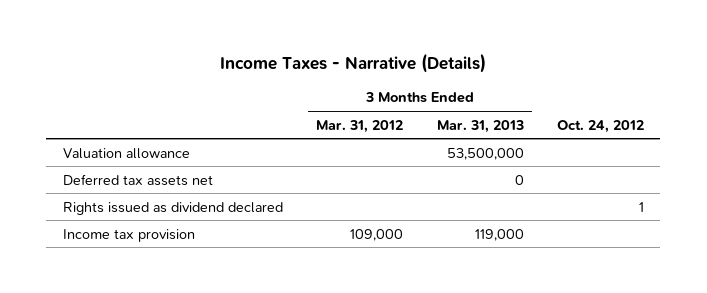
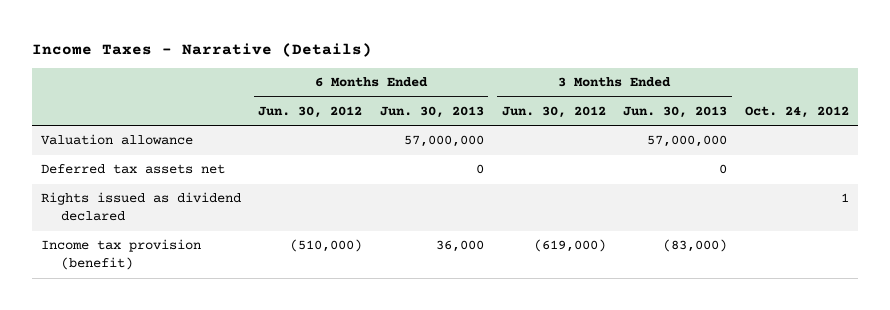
- | 3 Months Ended Mar. 31, 2012 | 3 Months Ended Mar. 31, 2013 | Oct. 24, 2012
+ | 6 Months Ended Jun. 30, 2012 | 6 Months Ended Jun. 30, 2013 | 3 Months Ended Jun. 30, 2012 | 3 Months Ended Jun. 30, 2013 | Oct. 24, 2012
- Income tax provision | 109,000 | 119,000 |
+ Income tax provision (benefit) | (510,000) | 36,000 | (619,000) | (83,000) |

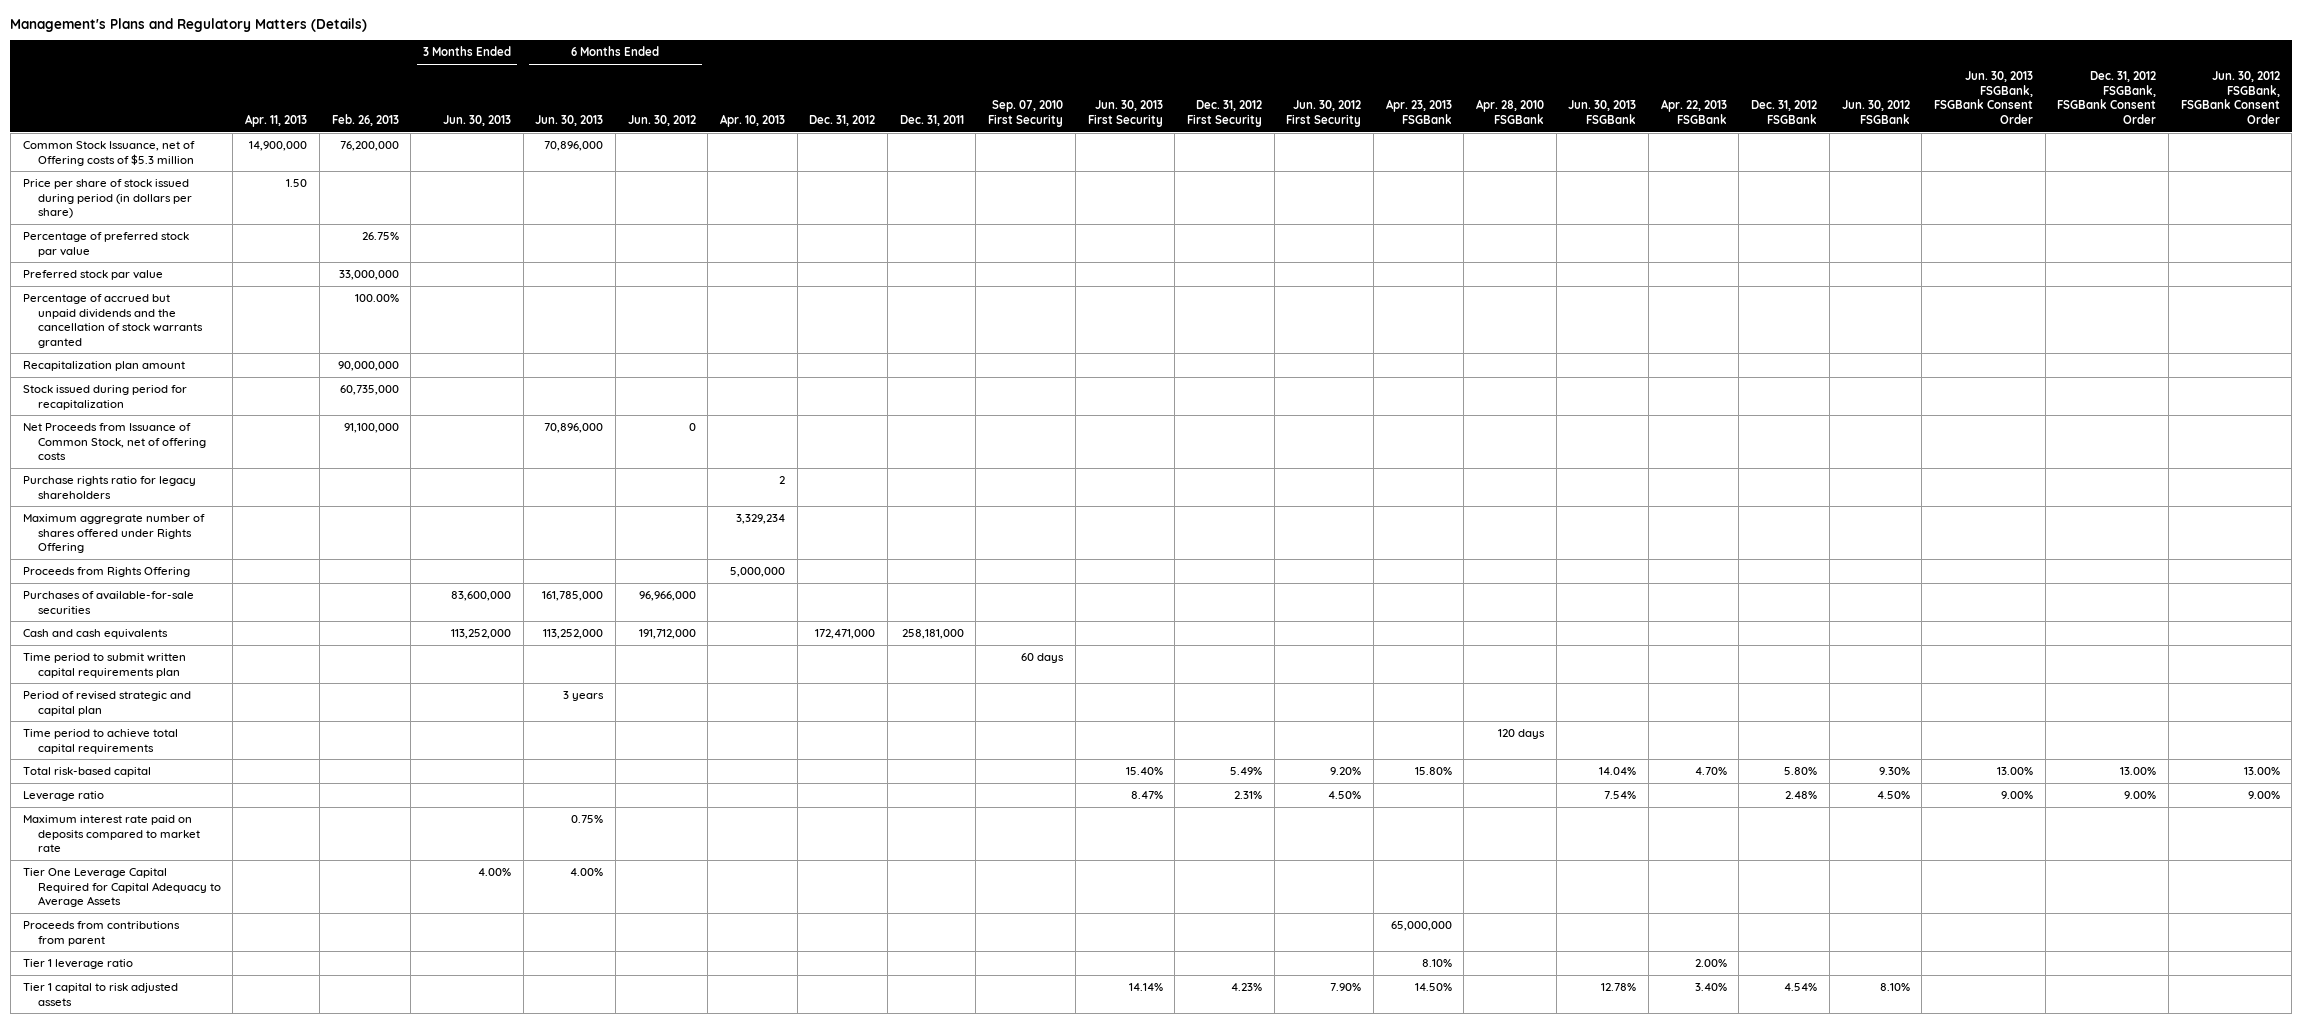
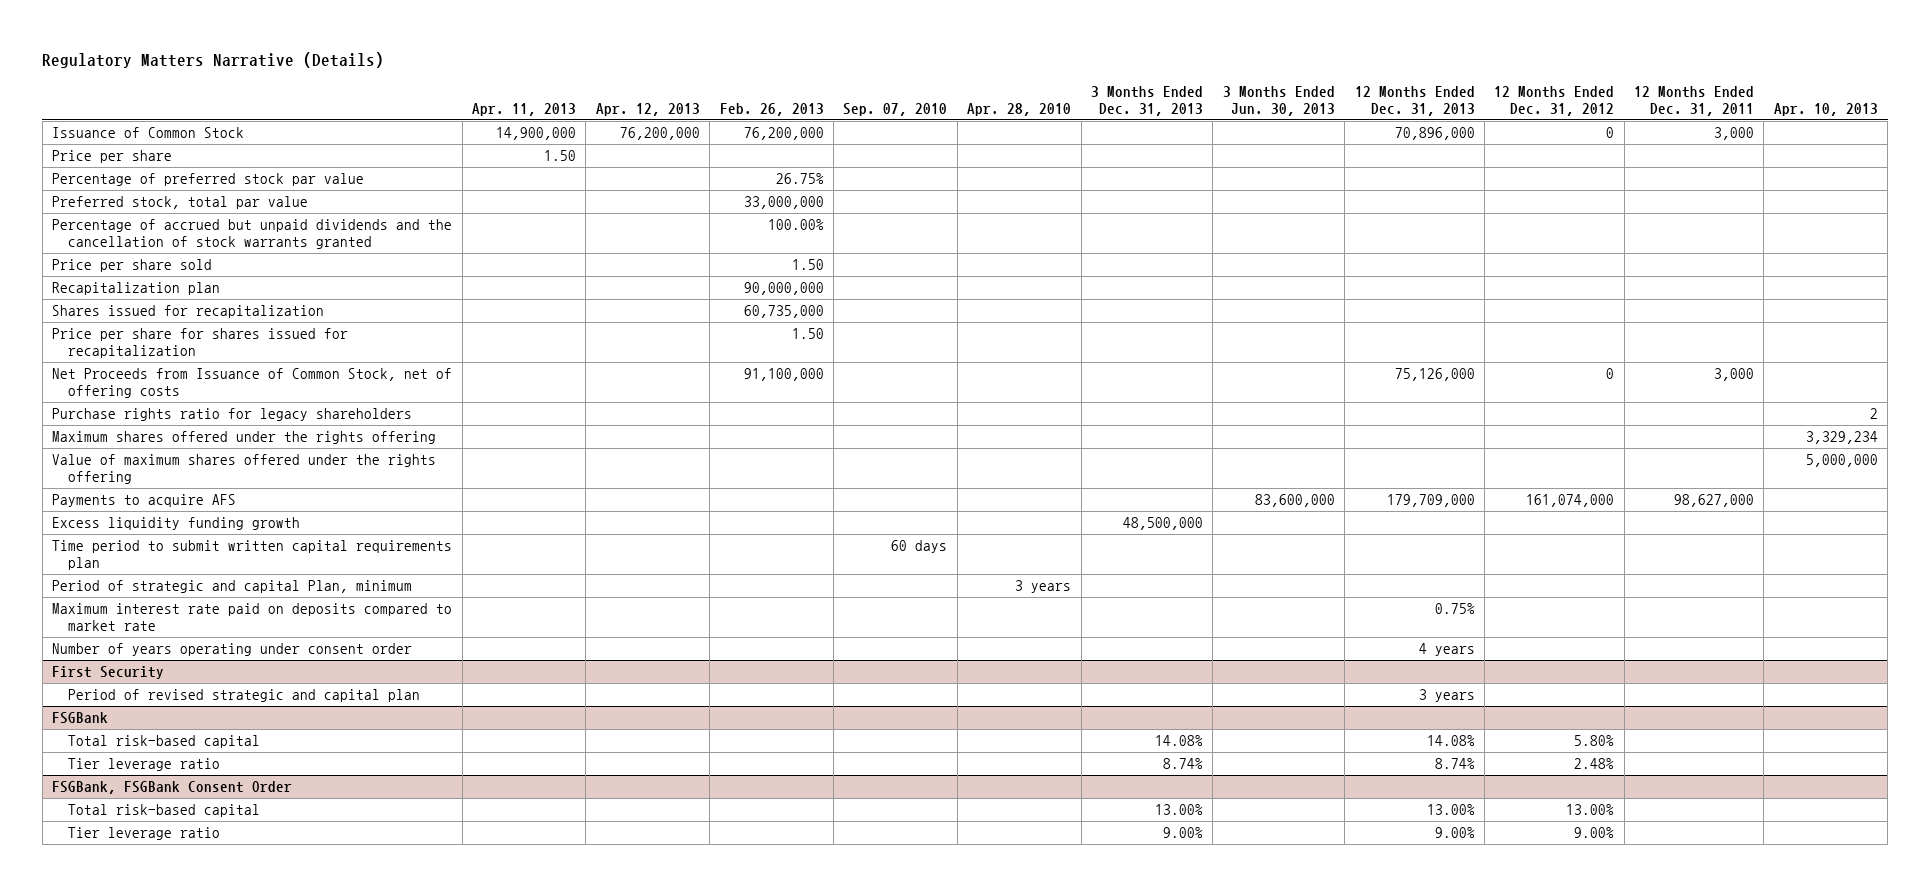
- Management's Plans and Regulatory Matters (Details)
+ Regulatory Matters Narrative (Details)
- | Apr. 11, 2013 | Feb. 26, 2013 | 3 Months Ended Jun. 30, 2013 | 6 Months Ended Jun. 30, 2013 | 6 Months Ended Jun. 30, 2012 | Apr. 10, 2013 | Dec. 31, 2012 | Dec. 31, 2011 | Sep. 07, 2010 First Security | Jun. 30, 2013 First Security | Dec. 31, 2012 First Security | Jun. 30, 2012 First Security | Apr. 23, 2013 FSGBank | Apr. 28, 2010 FSGBank | Jun. 30, 2013 FSGBank | Apr. 22, 2013 FSGBank | Dec. 31, 2012 FSGBank | Jun. 30, 2012 FSGBank | Jun. 30, 2013 FSGBank, FSGBank Consent Order | Dec. 31, 2012 FSGBank, FSGBank Consent Order | Jun. 30, 2012 FSGBank, FSGBank Consent Order
+ | Apr. 11, 2013 | Apr. 12, 2013 | Feb. 26, 2013 | Sep. 07, 2010 | Apr. 28, 2010 | 3 Months Ended Dec. 31, 2013 | 3 Months Ended Jun. 30, 2013 | 12 Months Ended Dec. 31, 2013 | 12 Months Ended Dec. 31, 2012 | 12 Months Ended Dec. 31, 2011 | Apr. 10, 2013
- Common Stock Issuance, net of Offering costs of $5.3 million | 14,900,000 | 76,200,000 | | 70,896,000 | | | | | | | | | | | | | | | | |
- Price per share of stock issued during period (in dollars per share) | 1.50 | | | | | | | | | | | | | | | | | | | |
+ Issuance of Common Stock | 14,900,000 | 76,200,000 | 76,200,000 | | | | | 70,896,000 | 0 | 3,000 |
+ Price per share | 1.50 | | | | | | | | | |
- Preferred stock par value | | 33,000,000 | | | | | | | | | | | | | | | | | | |
+ Preferred stock, total par value | | | 33,000,000 | | | | | | | |
- Recapitalization plan amount | | 90,000,000 | | | | | | | | | | | | | | | | | | |
- Stock issued during period for recapitalization | | 60,735,000 | | | | | | | | | | | | | | | | | | |
+ Price per share sold | | | 1.50 | | | | | | | |
+ Recapitalization plan | | | 90,000,000 | | | | | | | |
+ Shares issued for recapitalization | | | 60,735,000 | | | | | | | |
+ Price per share for shares issued for recapitalization | | | 1.50 | | | | | | | |
- Maximum aggregrate number of shares offered under Rights Offering | | | | | | 3,329,234 | | | | | | | | | | | | | | |
- Proceeds from Rights Offering | | | | | | 5,000,000 | | | | | | | | | | | | | | |
- Purchases of available-for-sale securities | | | 83,600,000 | 161,785,000 | 96,966,000 | | | | | | | | | | | | | | | |
- Cash and cash equivalents | | | 113,252,000 | 113,252,000 | 191,712,000 | | 172,471,000 | 258,181,000 | | | | | | | | | | | | |
+ Maximum shares offered under the rights offering | | | | | | | | | | | 3,329,234
+ Value of maximum shares offered under the rights offering | | | | | | | | | | | 5,000,000
+ Payments to acquire AFS | | | | | | | 83,600,000 | 179,709,000 | 161,074,000 | 98,627,000 |
+ Excess liquidity funding growth | | | | | | 48,500,000 | | | | |
- Period of revised strategic and capital plan | | | | 3 years | | | | | | | | | | | | | | | | |
- Time period to achieve total capital requirements | | | | | | | | | | | | | | 120 days | | | | | | |
- Total risk-based capital | | | | | | | | | | 15.40% | 5.49% | 9.20% | 15.80% | | 14.04% | 4.70% | 5.80% | 9.30% | 13.00% | 13.00% | 13.00%
- Leverage ratio | | | | | | | | | | 8.47% | 2.31% | 4.50% | | | 7.54% | | 2.48% | 4.50% | 9.00% | 9.00% | 9.00%
+ Period of strategic and capital Plan, minimum | | | | | 3 years | | | | | |
- Tier One Leverage Capital Required for Capital Adequacy to Average Assets | | | 4.00% | 4.00% | | | | | | | | | | | | | | | | |
- Proceeds from contributions from parent | | | | | | | | | | | | | 65,000,000 | | | | | | | |
- Tier 1 leverage ratio | | | | | | | | | | | | | 8.10% | | | 2.00% | | | | |
- Tier 1 capital to risk adjusted assets | | | | | | | | | | 14.14% | 4.23% | 7.90% | 14.50% | | 12.78% | 3.40% | 4.54% | 8.10% | | |
+ Number of years operating under consent order | | | | | | | | 4 years | | |
+ First Security
+ Period of revised strategic and capital plan | | | | | | | | 3 years | | |
+ FSGBank
+ Total risk-based capital | | | | | | 14.08% | | 14.08% | 5.80% | |
+ Tier leverage ratio | | | | | | 8.74% | | 8.74% | 2.48% | |
+ FSGBank, FSGBank Consent Order
+ Total risk-based capital | | | | | | 13.00% | | 13.00% | 13.00% | |
+ Tier leverage ratio | | | | | | 9.00% | | 9.00% | 9.00% | |

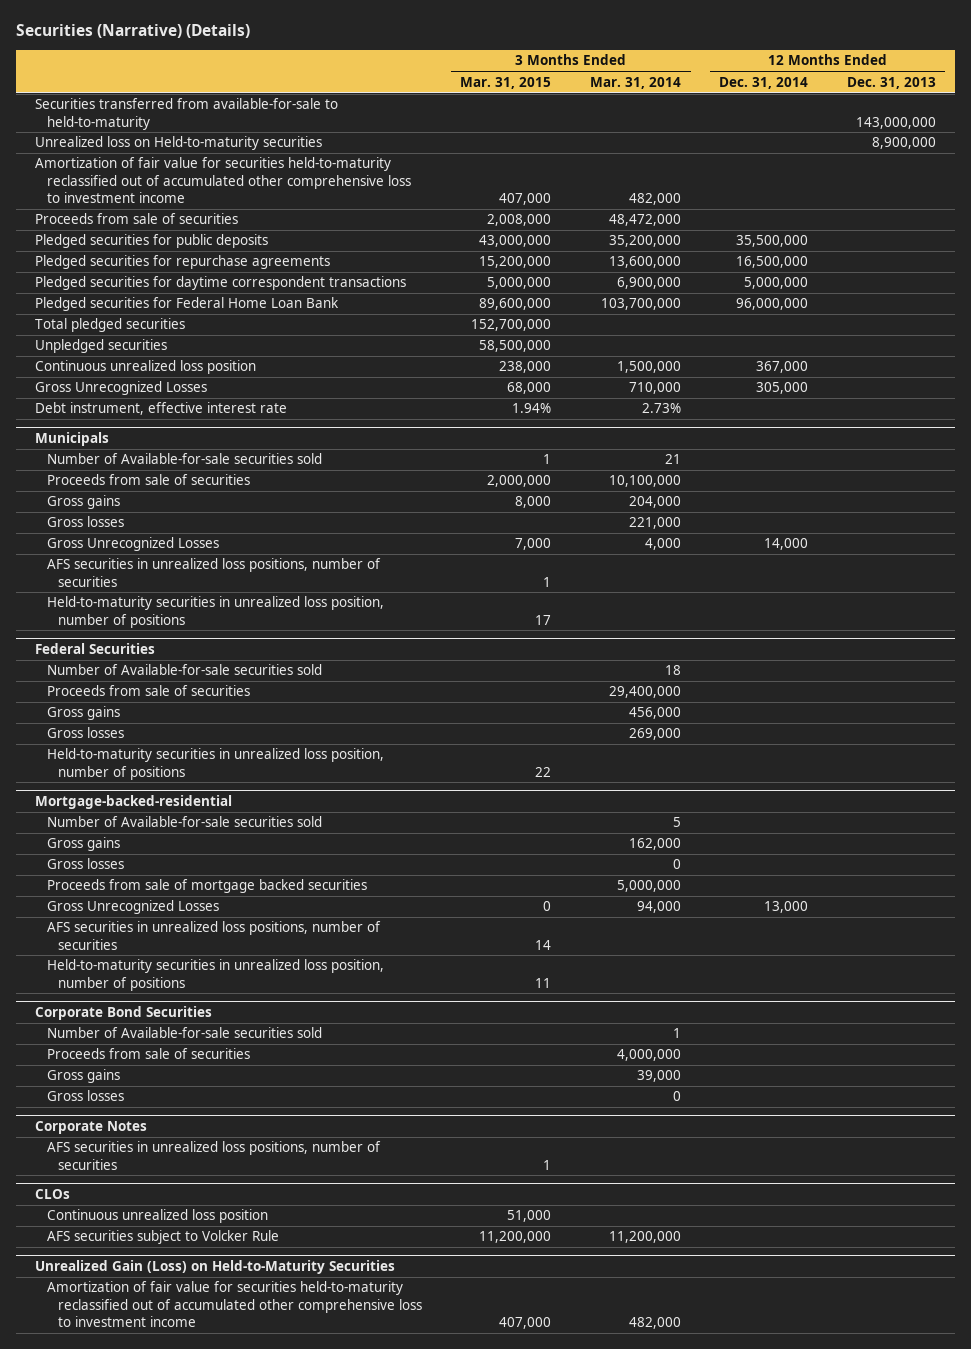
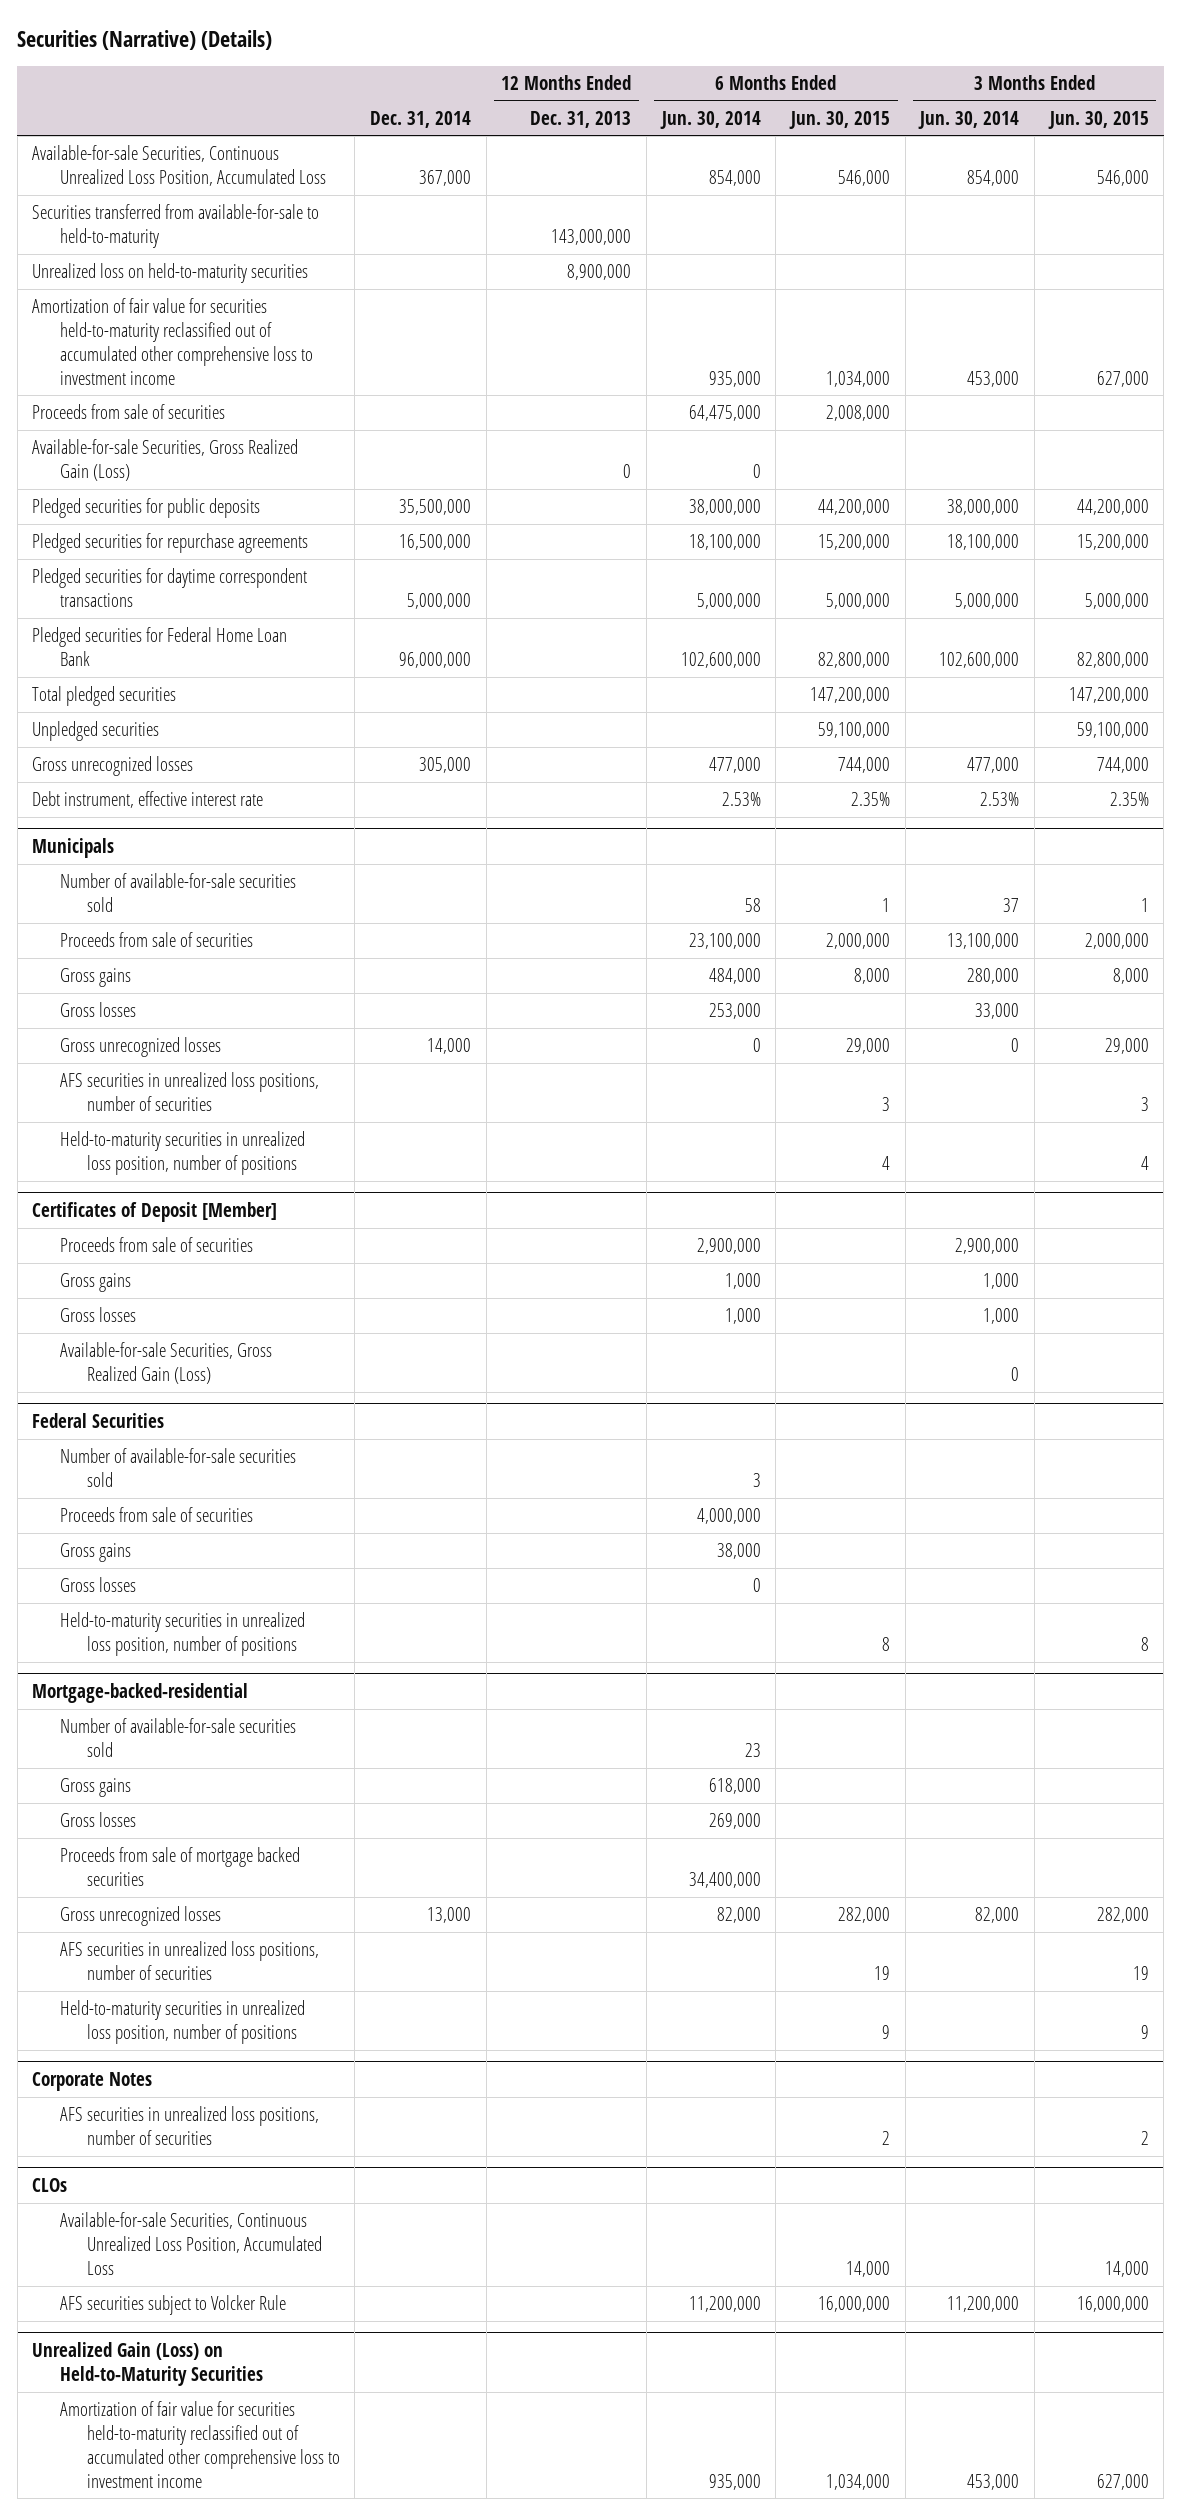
- | 3 Months Ended Mar. 31, 2015 | 3 Months Ended Mar. 31, 2014 | 12 Months Ended Dec. 31, 2014 | 12 Months Ended Dec. 31, 2013
+ | Dec. 31, 2014 | 12 Months Ended Dec. 31, 2013 | 6 Months Ended Jun. 30, 2014 | 6 Months Ended Jun. 30, 2015 | 3 Months Ended Jun. 30, 2014 | 3 Months Ended Jun. 30, 2015
+ Available-for-sale Securities, Continuous Unrealized Loss Position, Accumulated Loss | 367,000 | | 854,000 | 546,000 | 854,000 | 546,000
- Unrealized loss on Held-to-maturity securities | | | | 8,900,000
+ Unrealized loss on held-to-maturity securities | | 8,900,000 | | | |
+ Available-for-sale Securities, Gross Realized Gain (Loss) | | 0 | 0 | | |
- Continuous unrealized loss position | 238,000 | 1,500,000 | 367,000 |
- Gross Unrecognized Losses | 68,000 | 710,000 | 305,000 |
+ Gross unrecognized losses | 305,000 | | 477,000 | 744,000 | 477,000 | 744,000
@ Municipals
- Number of Available-for-sale securities sold | 1 | 21 | |
+ Number of available-for-sale securities sold | | | 58 | 1 | 37 | 1
- Gross Unrecognized Losses | 7,000 | 4,000 | 14,000 |
+ Gross unrecognized losses | 14,000 | | 0 | 29,000 | 0 | 29,000
+ Certificates of Deposit [Member]
+ Proceeds from sale of securities | | | 2,900,000 | | 2,900,000 |
+ Gross gains | | | 1,000 | | 1,000 |
+ Gross losses | | | 1,000 | | 1,000 |
+ Available-for-sale Securities, Gross Realized Gain (Loss) | | | | | 0 |
@ Federal Securities
- Number of Available-for-sale securities sold | | 18 | |
+ Number of available-for-sale securities sold | | | 3 | | |
@ Mortgage-backed-residential
- Number of Available-for-sale securities sold | | 5 | |
+ Number of available-for-sale securities sold | | | 23 | | |
- Gross Unrecognized Losses | 0 | 94,000 | 13,000 |
+ Gross unrecognized losses | 13,000 | | 82,000 | 282,000 | 82,000 | 282,000
- Corporate Bond Securities
- Number of Available-for-sale securities sold | | 1 | |
- Proceeds from sale of securities | | 4,000,000 | |
- Gross gains | | 39,000 | |
- Gross losses | | 0 | |
@ CLOs
- Continuous unrealized loss position | 51,000 | | |
+ Available-for-sale Securities, Continuous Unrealized Loss Position, Accumulated Loss | | | | 14,000 | | 14,000

